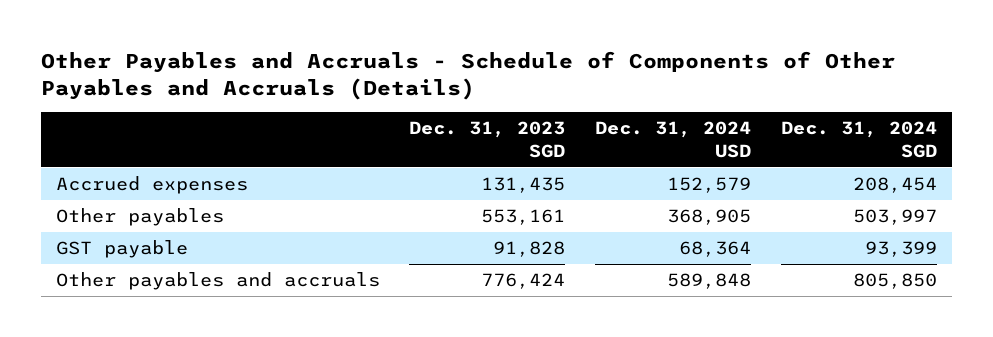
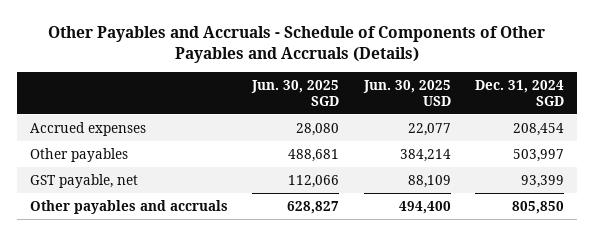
- | Dec. 31, 2023 SGD | Dec. 31, 2024 USD | Dec. 31, 2024 SGD
+ | Jun. 30, 2025 SGD | Jun. 30, 2025 USD | Dec. 31, 2024 SGD
- GST payable | 91,828 | 68,364 | 93,399
+ GST payable, net | 112,066 | 88,109 | 93,399

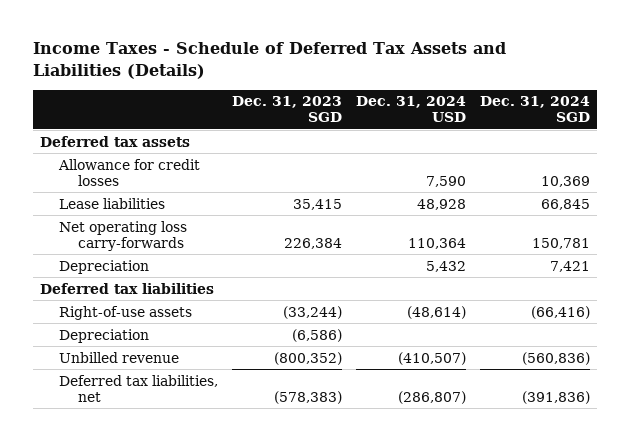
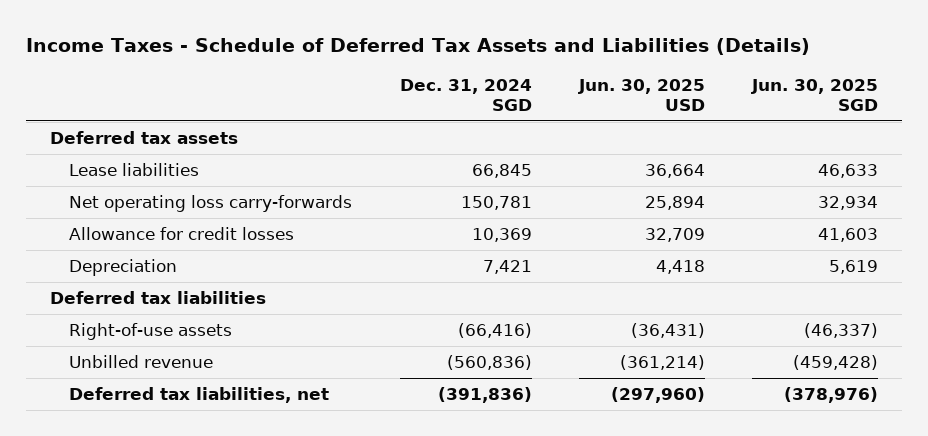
- | Dec. 31, 2023 SGD | Dec. 31, 2024 USD | Dec. 31, 2024 SGD
+ | Dec. 31, 2024 SGD | Jun. 30, 2025 USD | Jun. 30, 2025 SGD
moved down: Allowance for credit losses | 10,369 | 32,709 | 41,603
- Depreciation | (6,586) | |

